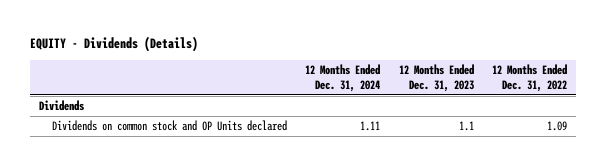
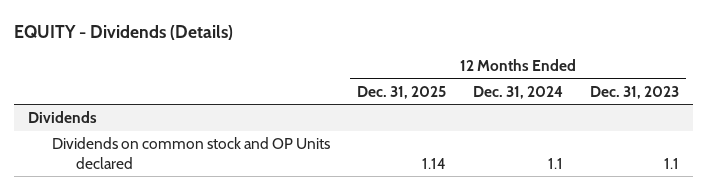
- | 12 Months Ended Dec. 31, 2024 | 12 Months Ended Dec. 31, 2023 | 12 Months Ended Dec. 31, 2022
+ | 12 Months Ended Dec. 31, 2025 | 12 Months Ended Dec. 31, 2024 | 12 Months Ended Dec. 31, 2023
- Dividends on common stock and OP Units declared | 1.11 | 1.1 | 1.09
+ Dividends on common stock and OP Units declared | 1.14 | 1.1 | 1.1

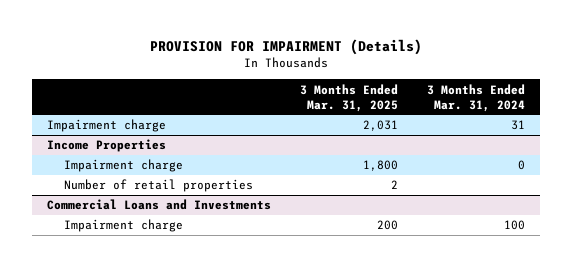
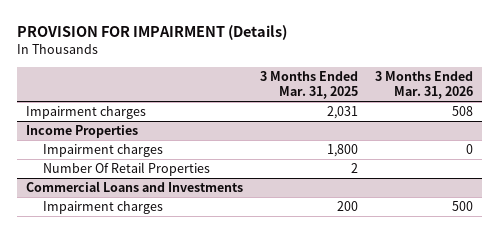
- | 3 Months Ended Mar. 31, 2025 | 3 Months Ended Mar. 31, 2024
+ | 3 Months Ended Mar. 31, 2025 | 3 Months Ended Mar. 31, 2026
- Impairment charge | 2,031 | 31
+ Impairment charges | 2,031 | 508
@ Income Properties
- Impairment charge | 1,800 | 0
- Number of retail properties | 2 |
+ Impairment charges | 1,800 | 0
+ Number Of Retail Properties | 2 |
@ Commercial Loans and Investments
- Impairment charge | 200 | 100
+ Impairment charges | 200 | 500

